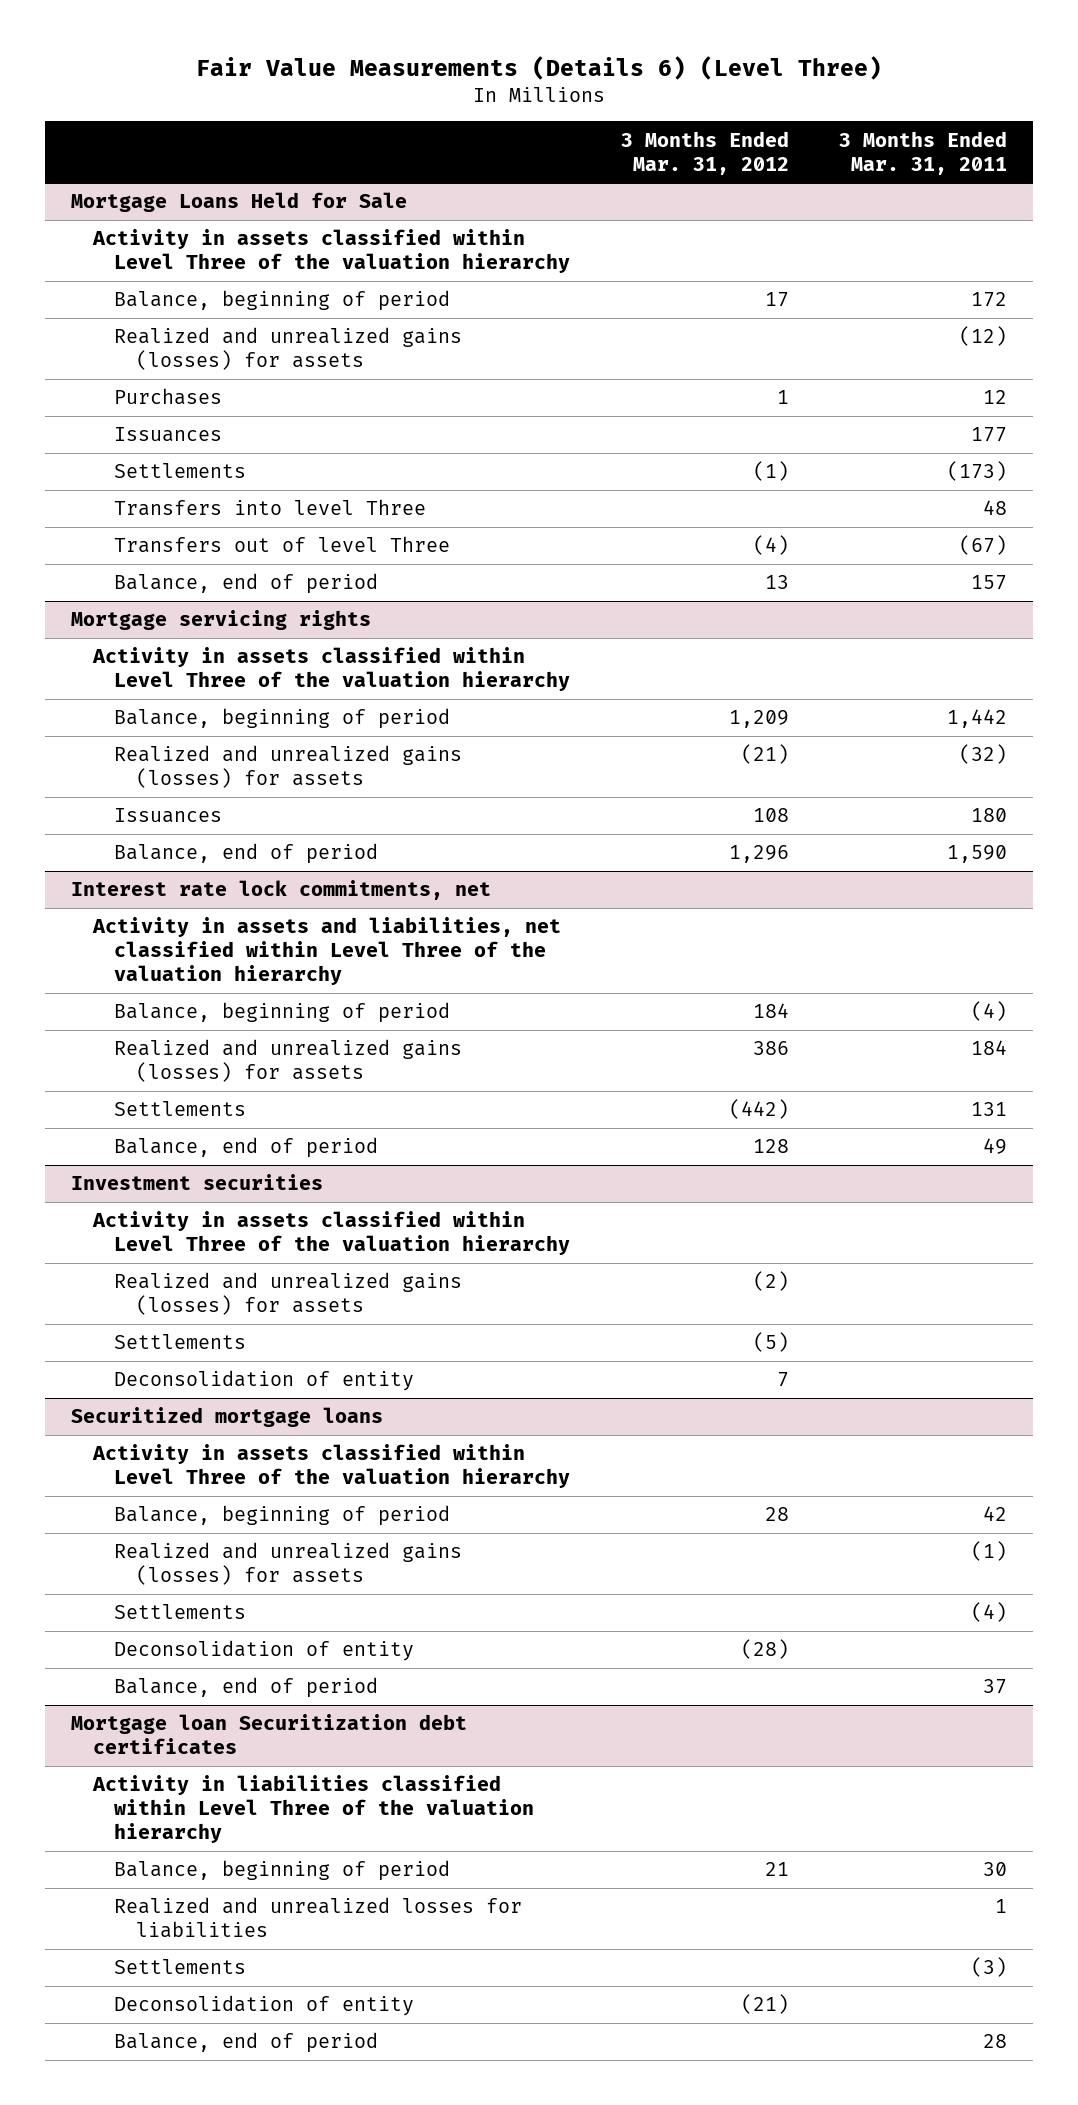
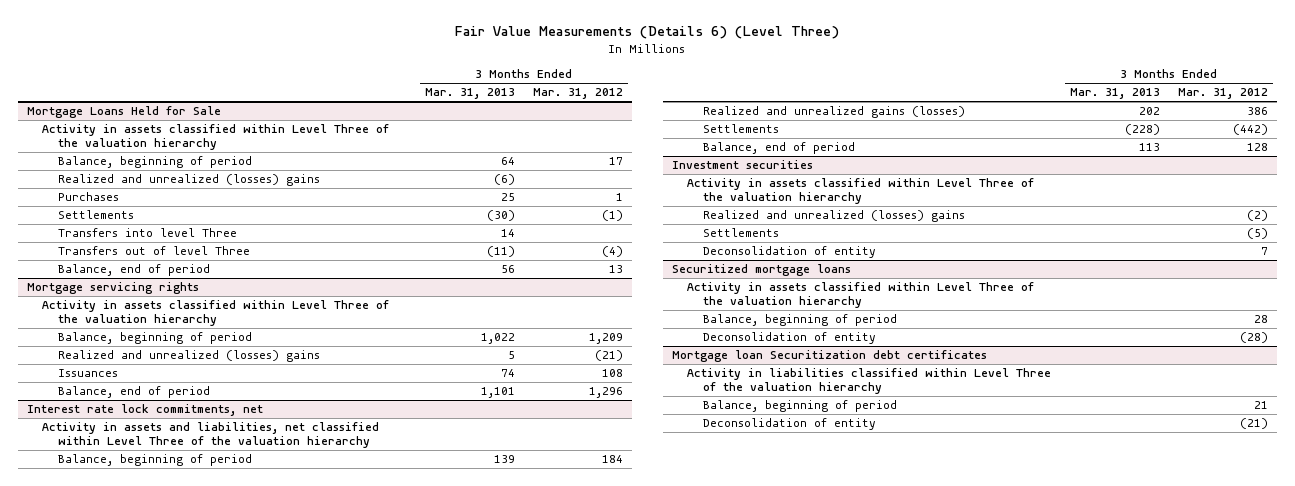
- | 3 Months Ended Mar. 31, 2012 | 3 Months Ended Mar. 31, 2011
+ | 3 Months Ended Mar. 31, 2013 | 3 Months Ended Mar. 31, 2012
@ Mortgage Loans Held for Sale
- Realized and unrealized gains (losses) for assets | | (12)
+ Realized and unrealized (losses) gains | (6) |
- Issuances | | 177
@ Mortgage servicing rights
- Realized and unrealized gains (losses) for assets | (21) | (32)
+ Realized and unrealized (losses) gains | 5 | (21)
@ Interest rate lock commitments, net
- Realized and unrealized gains (losses) for assets | 386 | 184
+ Realized and unrealized gains (losses) | 202 | 386
@ Investment securities
- Realized and unrealized gains (losses) for assets | (2) |
+ Realized and unrealized (losses) gains | | (2)
@ Securitized mortgage loans
- Realized and unrealized gains (losses) for assets | | (1)
- Settlements | | (4)
- Balance, end of period | | 37
@ Mortgage loan Securitization debt certificates
- Realized and unrealized losses for liabilities | | 1
- Settlements | | (3)
- Balance, end of period | | 28

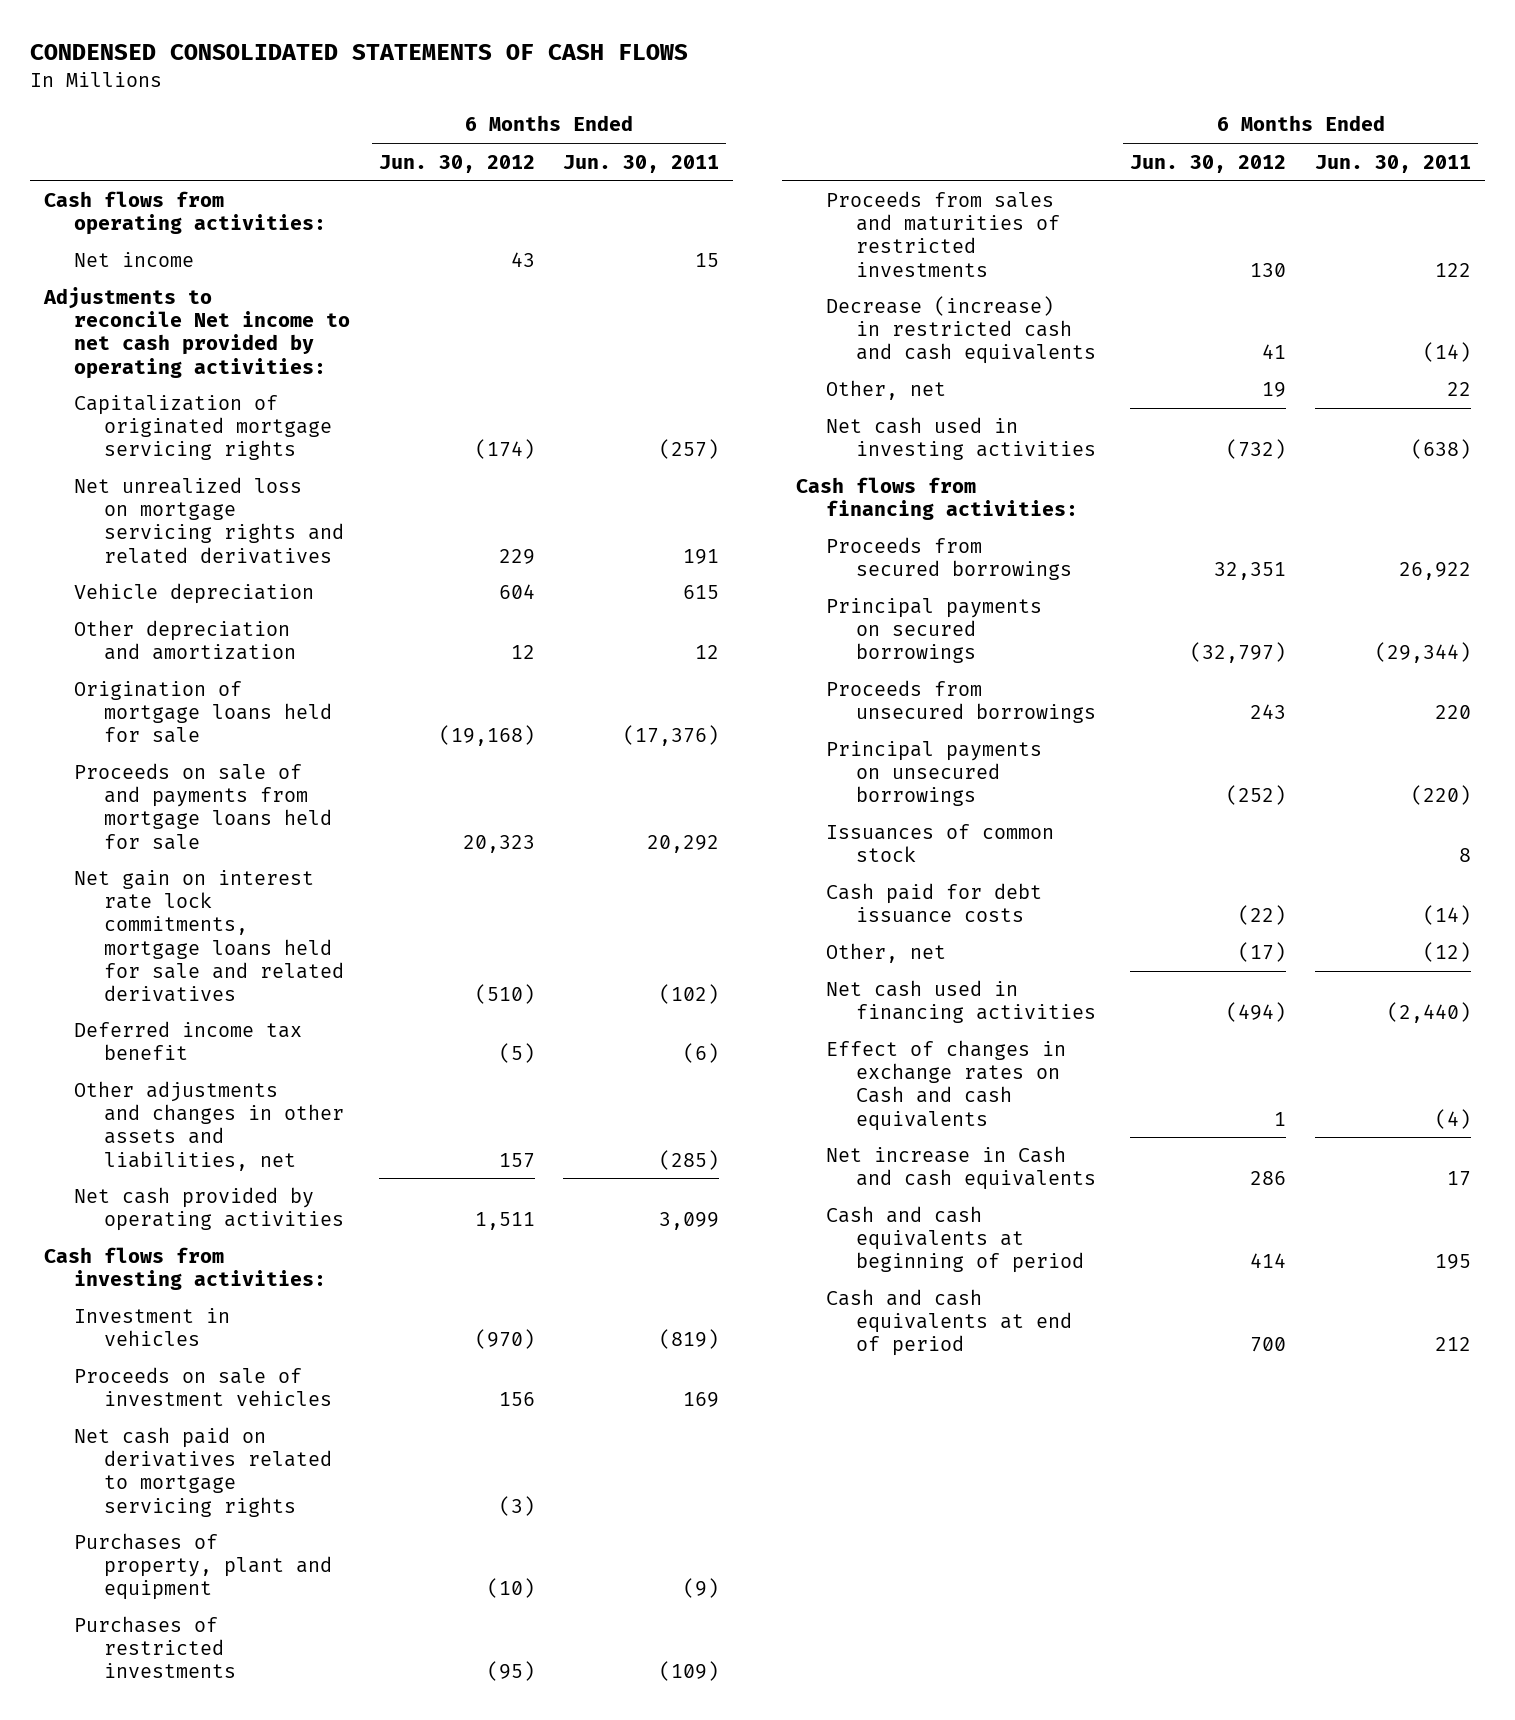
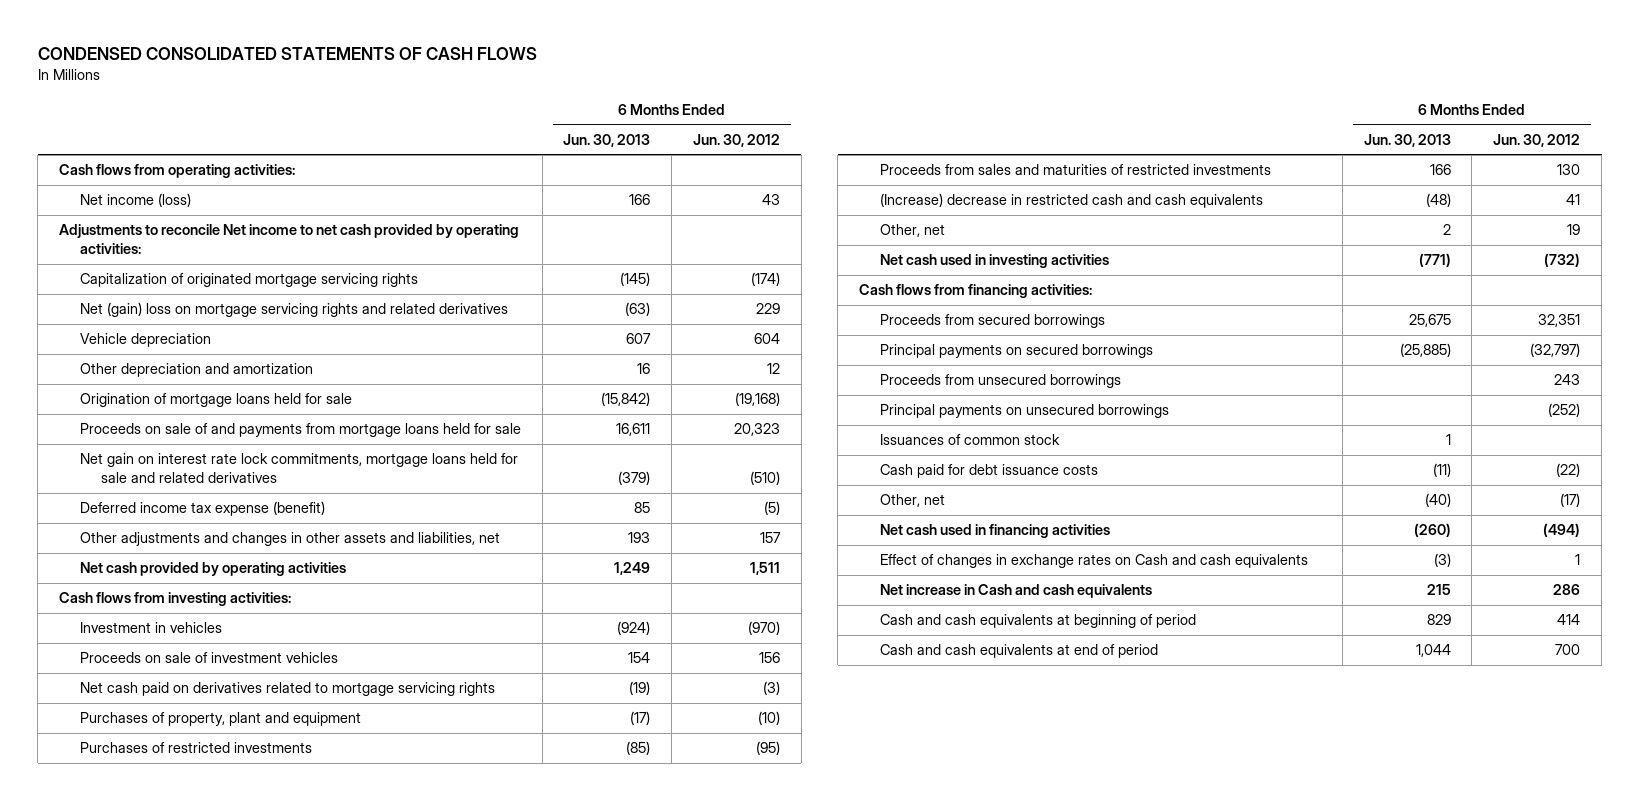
- | 6 Months Ended Jun. 30, 2012 | 6 Months Ended Jun. 30, 2011
+ | 6 Months Ended Jun. 30, 2013 | 6 Months Ended Jun. 30, 2012
- Net income | 43 | 15
+ Net income (loss) | 166 | 43
- Net unrealized loss on mortgage servicing rights and related derivatives | 229 | 191
+ Net (gain) loss on mortgage servicing rights and related derivatives | (63) | 229
- Deferred income tax benefit | (5) | (6)
+ Deferred income tax expense (benefit) | 85 | (5)
- Decrease (increase) in restricted cash and cash equivalents | 41 | (14)
+ (Increase) decrease in restricted cash and cash equivalents | (48) | 41

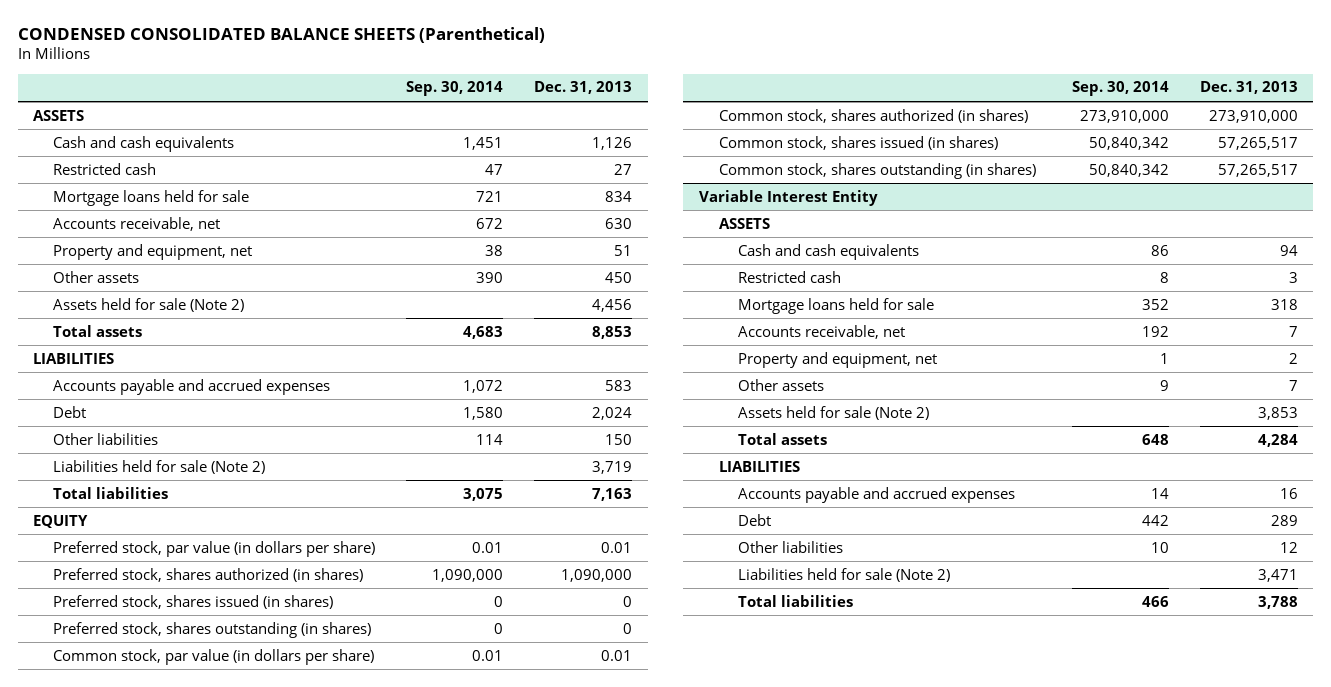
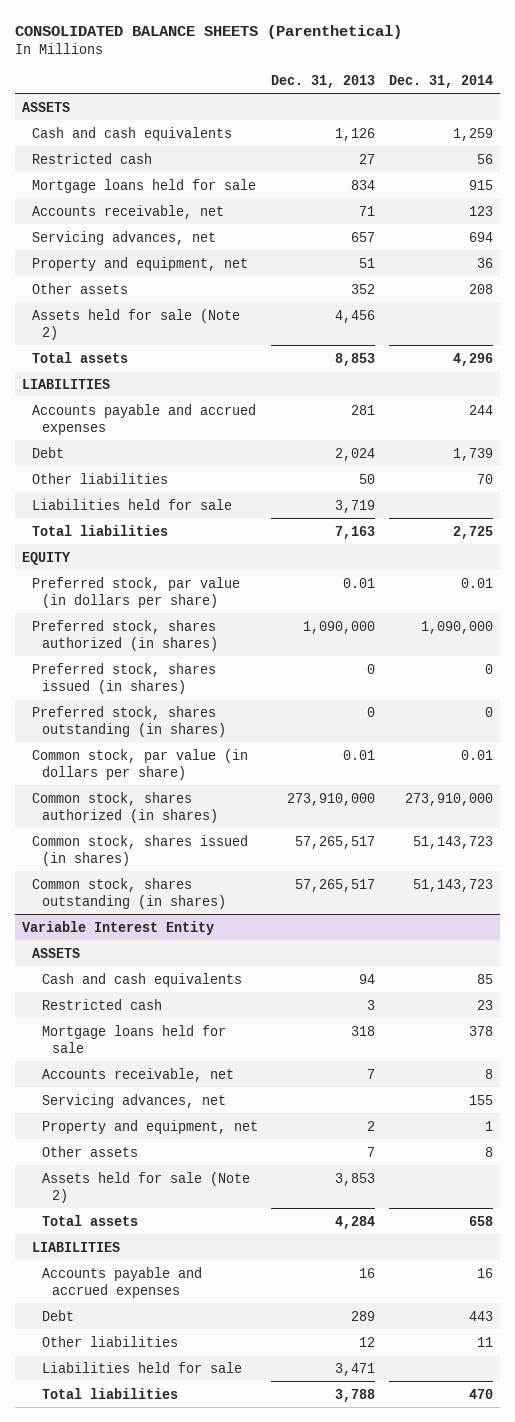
- CONDENSED CONSOLIDATED BALANCE SHEETS (Parenthetical)
+ CONSOLIDATED BALANCE SHEETS (Parenthetical)
- | Sep. 30, 2014 | Dec. 31, 2013
+ | Dec. 31, 2013 | Dec. 31, 2014
- Accounts receivable, net | 672 | 630
+ Accounts receivable, net | 71 | 123
+ Servicing advances, net | 657 | 694
- Other assets | 390 | 450
+ Other assets | 352 | 208
- Accounts payable and accrued expenses | 1,072 | 583
+ Accounts payable and accrued expenses | 281 | 244
- Other liabilities | 114 | 150
- Liabilities held for sale (Note 2) | | 3,719
+ Other liabilities | 50 | 70
+ Liabilities held for sale | 3,719 |
@ Variable Interest Entity
+ Servicing advances, net | | 155
- Liabilities held for sale (Note 2) | | 3,471
+ Liabilities held for sale | 3,471 |

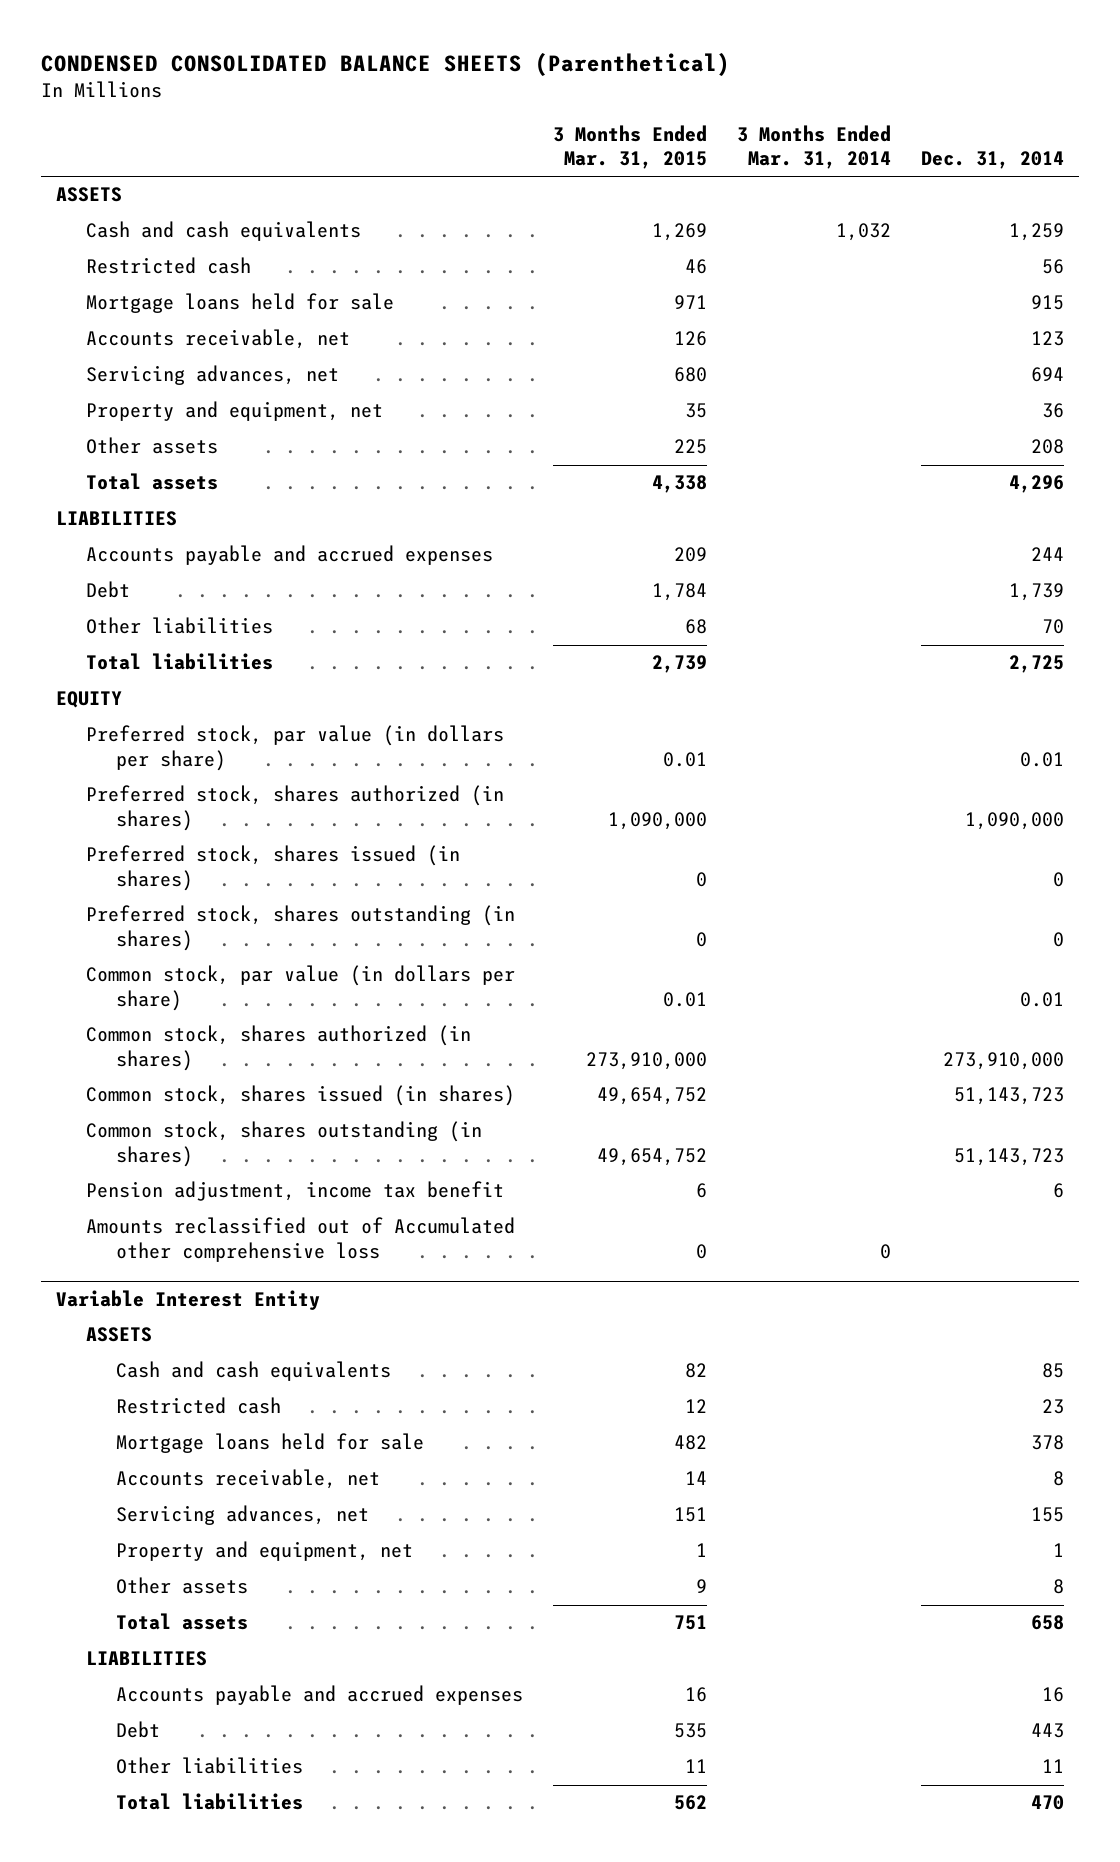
- CONSOLIDATED BALANCE SHEETS (Parenthetical)
+ CONDENSED CONSOLIDATED BALANCE SHEETS (Parenthetical)
- | Dec. 31, 2013 | Dec. 31, 2014
+ | 3 Months Ended Mar. 31, 2015 | 3 Months Ended Mar. 31, 2014 | Dec. 31, 2014
- Assets held for sale (Note 2) | 4,456 |
- Liabilities held for sale | 3,719 |
+ Pension adjustment, income tax benefit | 6 | | 6
+ Amounts reclassified out of Accumulated other comprehensive loss | 0 | 0 |
@ Variable Interest Entity
- Assets held for sale (Note 2) | 3,853 |
- Liabilities held for sale | 3,471 |

